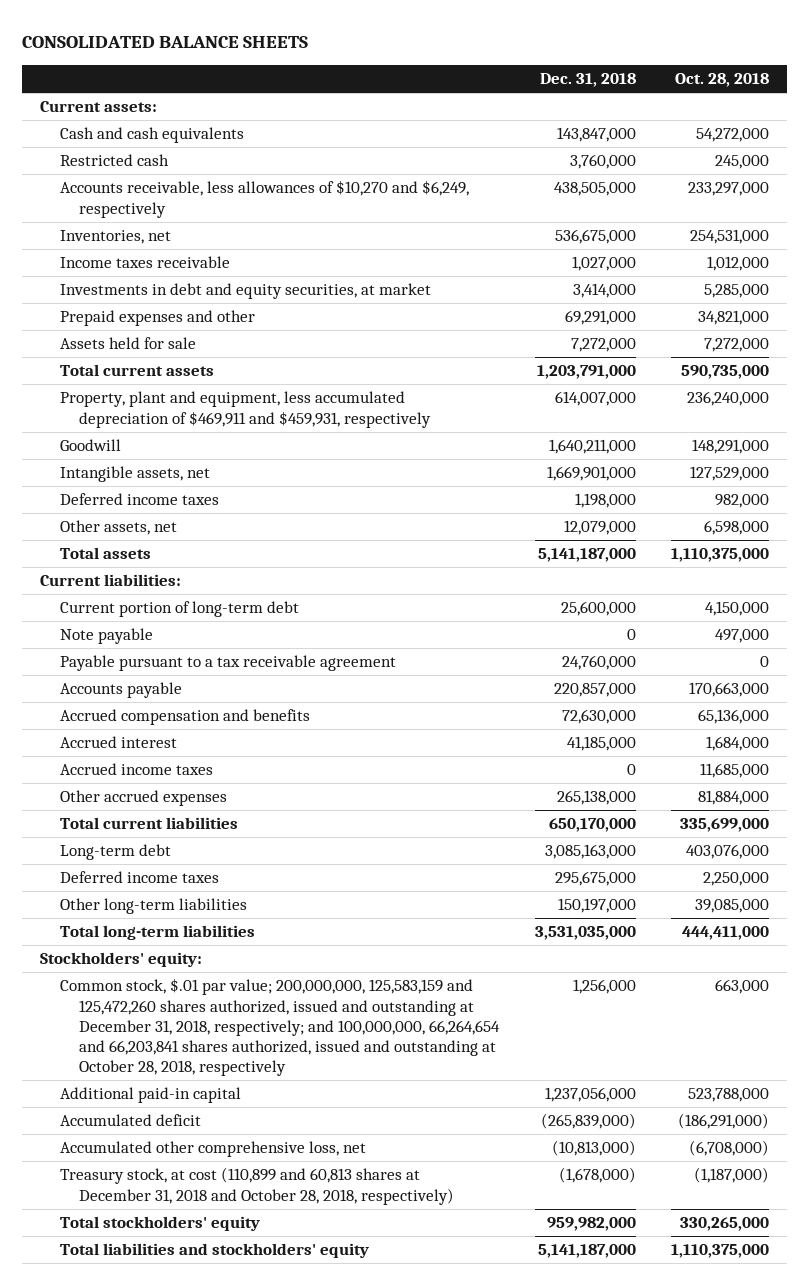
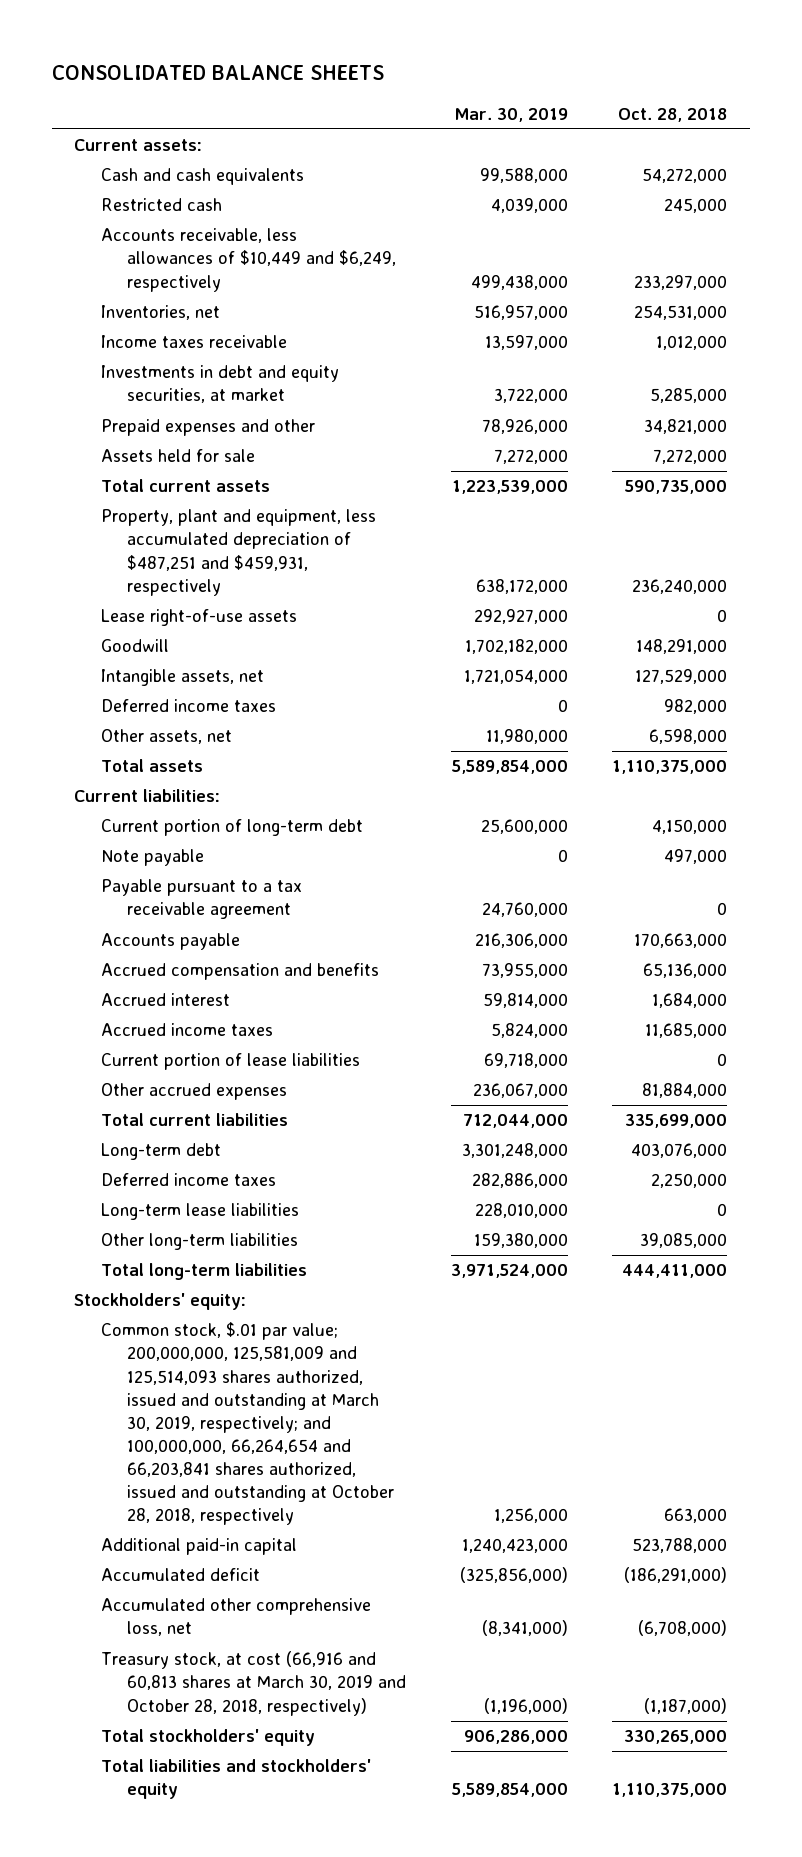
- | Dec. 31, 2018 | Oct. 28, 2018
+ | Mar. 30, 2019 | Oct. 28, 2018
- Accounts receivable, less allowances of $10,270 and $6,249, respectively | 438,505,000 | 233,297,000
+ Accounts receivable, less allowances of $10,449 and $6,249, respectively | 499,438,000 | 233,297,000
- Property, plant and equipment, less accumulated depreciation of $469,911 and $459,931, respectively | 614,007,000 | 236,240,000
+ Property, plant and equipment, less accumulated depreciation of $487,251 and $459,931, respectively | 638,172,000 | 236,240,000
+ Lease right-of-use assets | 292,927,000 | 0
+ Current portion of lease liabilities | 69,718,000 | 0
+ Long-term lease liabilities | 228,010,000 | 0
- Common stock, $.01 par value; 200,000,000, 125,583,159 and 125,472,260 shares authorized, issued and outstanding at December 31, 2018, respectively; and 100,000,000, 66,264,654 and 66,203,841 shares authorized, issued and outstanding at October 28, 2018, respectively | 1,256,000 | 663,000
+ Common stock, $.01 par value; 200,000,000, 125,581,009 and 125,514,093 shares authorized, issued and outstanding at March 30, 2019, respectively; and 100,000,000, 66,264,654 and 66,203,841 shares authorized, issued and outstanding at October 28, 2018, respectively | 1,256,000 | 663,000
- Treasury stock, at cost (110,899 and 60,813 shares at December 31, 2018 and October 28, 2018, respectively) | (1,678,000) | (1,187,000)
+ Treasury stock, at cost (66,916 and 60,813 shares at March 30, 2019 and October 28, 2018, respectively) | (1,196,000) | (1,187,000)

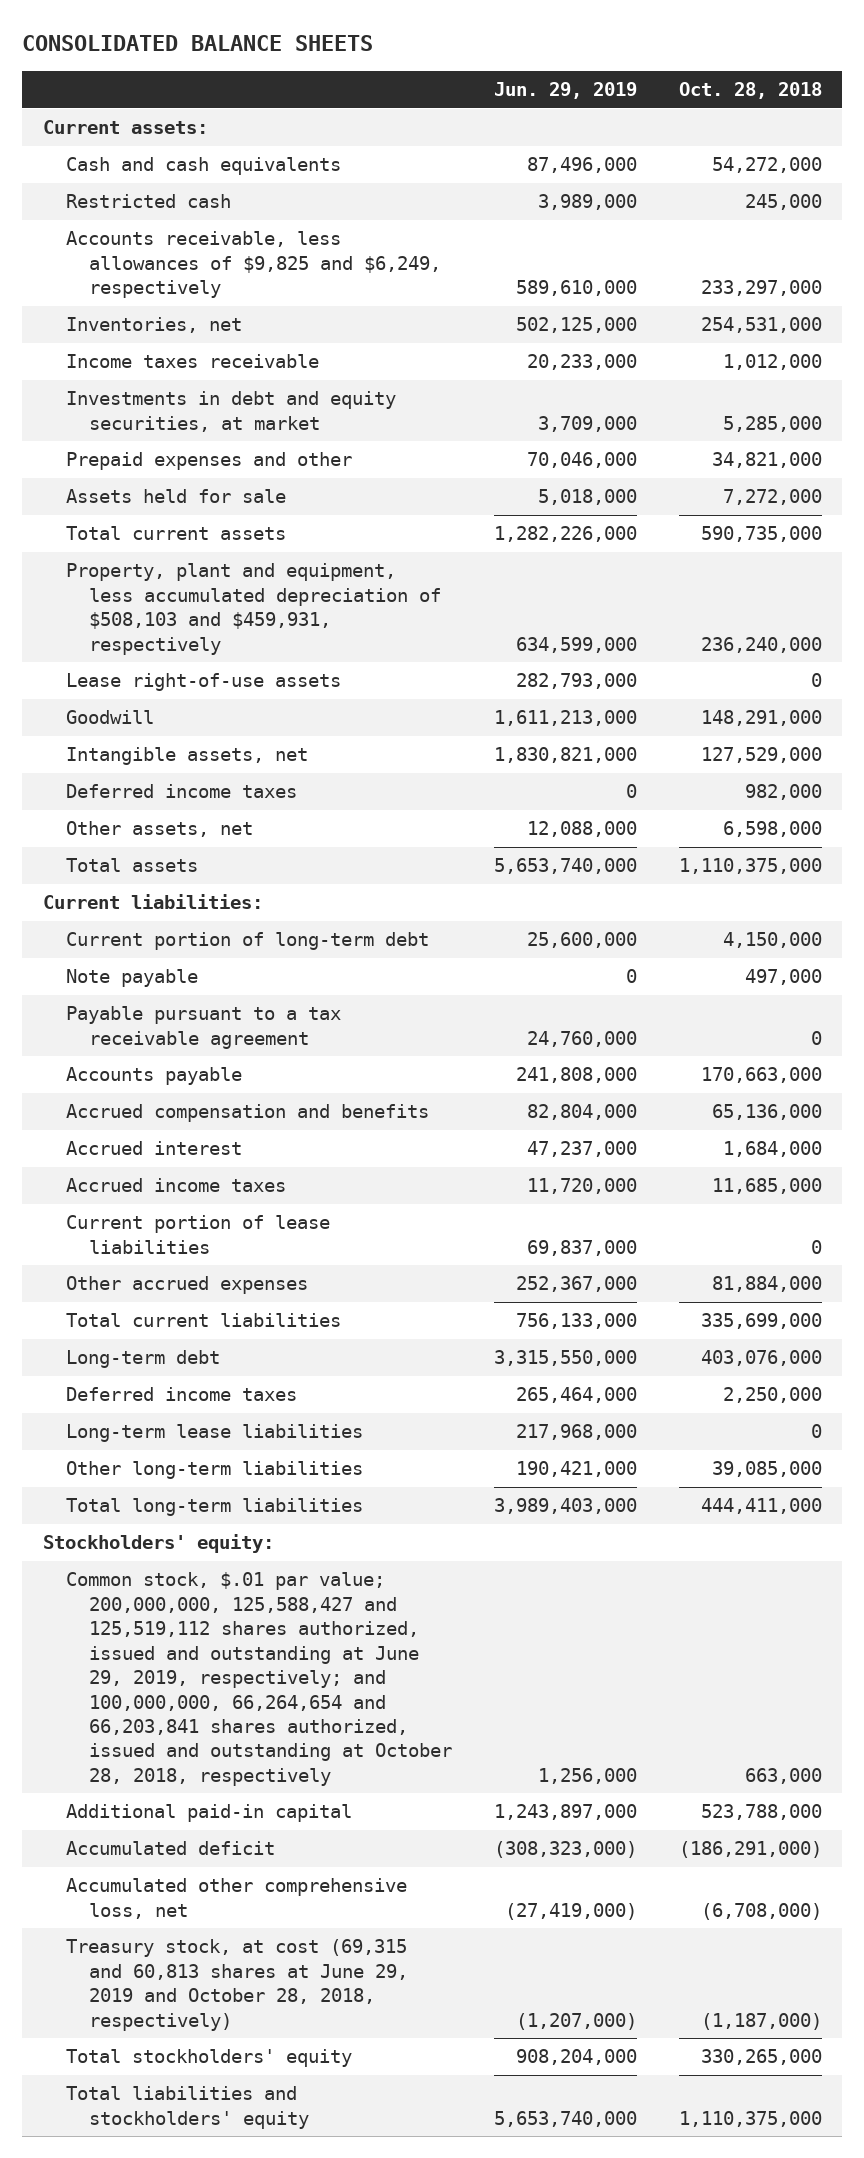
- | Mar. 30, 2019 | Oct. 28, 2018
+ | Jun. 29, 2019 | Oct. 28, 2018
- Accounts receivable, less allowances of $10,449 and $6,249, respectively | 499,438,000 | 233,297,000
+ Accounts receivable, less allowances of $9,825 and $6,249, respectively | 589,610,000 | 233,297,000
- Property, plant and equipment, less accumulated depreciation of $487,251 and $459,931, respectively | 638,172,000 | 236,240,000
+ Property, plant and equipment, less accumulated depreciation of $508,103 and $459,931, respectively | 634,599,000 | 236,240,000
- Common stock, $.01 par value; 200,000,000, 125,581,009 and 125,514,093 shares authorized, issued and outstanding at March 30, 2019, respectively; and 100,000,000, 66,264,654 and 66,203,841 shares authorized, issued and outstanding at October 28, 2018, respectively | 1,256,000 | 663,000
+ Common stock, $.01 par value; 200,000,000, 125,588,427 and 125,519,112 shares authorized, issued and outstanding at June 29, 2019, respectively; and 100,000,000, 66,264,654 and 66,203,841 shares authorized, issued and outstanding at October 28, 2018, respectively | 1,256,000 | 663,000
- Treasury stock, at cost (66,916 and 60,813 shares at March 30, 2019 and October 28, 2018, respectively) | (1,196,000) | (1,187,000)
+ Treasury stock, at cost (69,315 and 60,813 shares at June 29, 2019 and October 28, 2018, respectively) | (1,207,000) | (1,187,000)

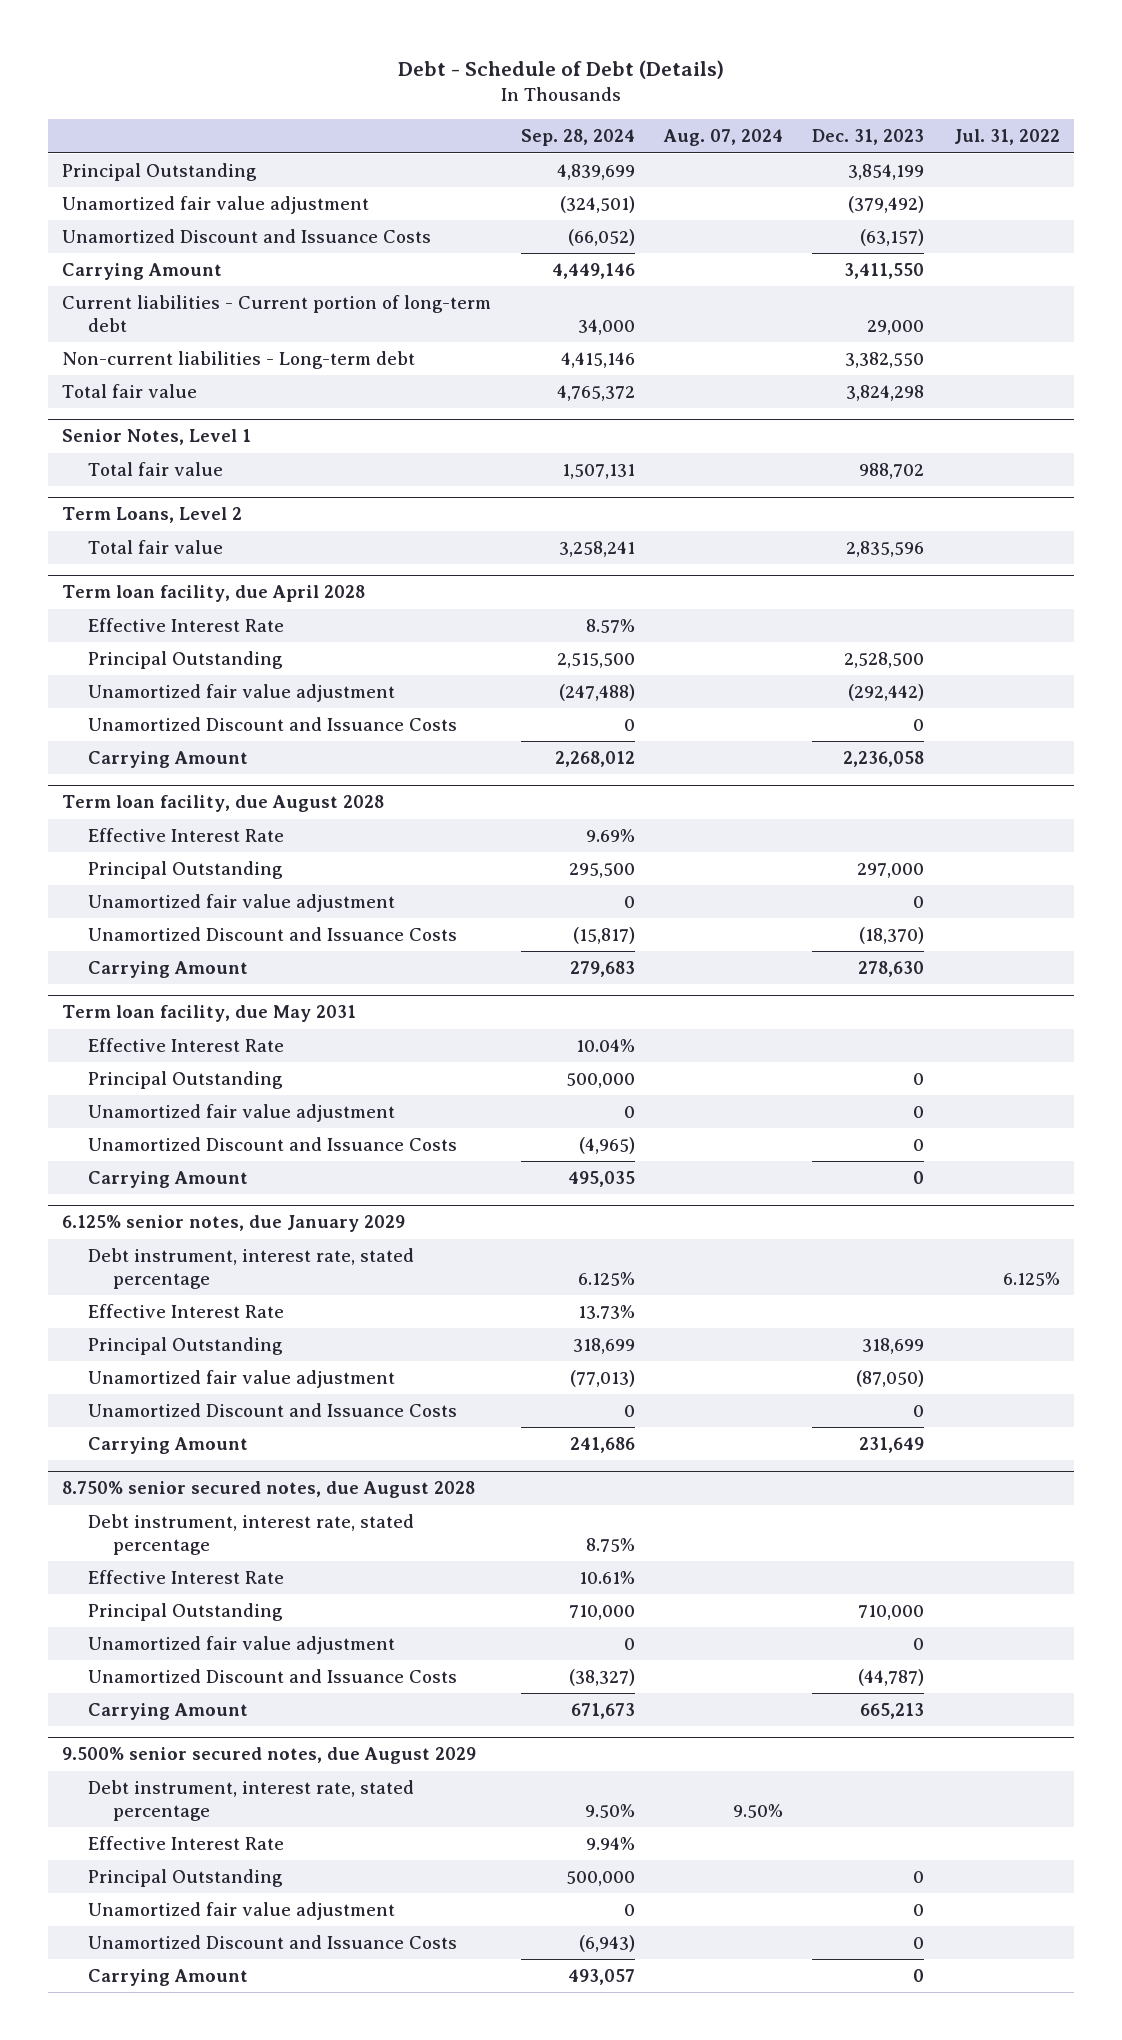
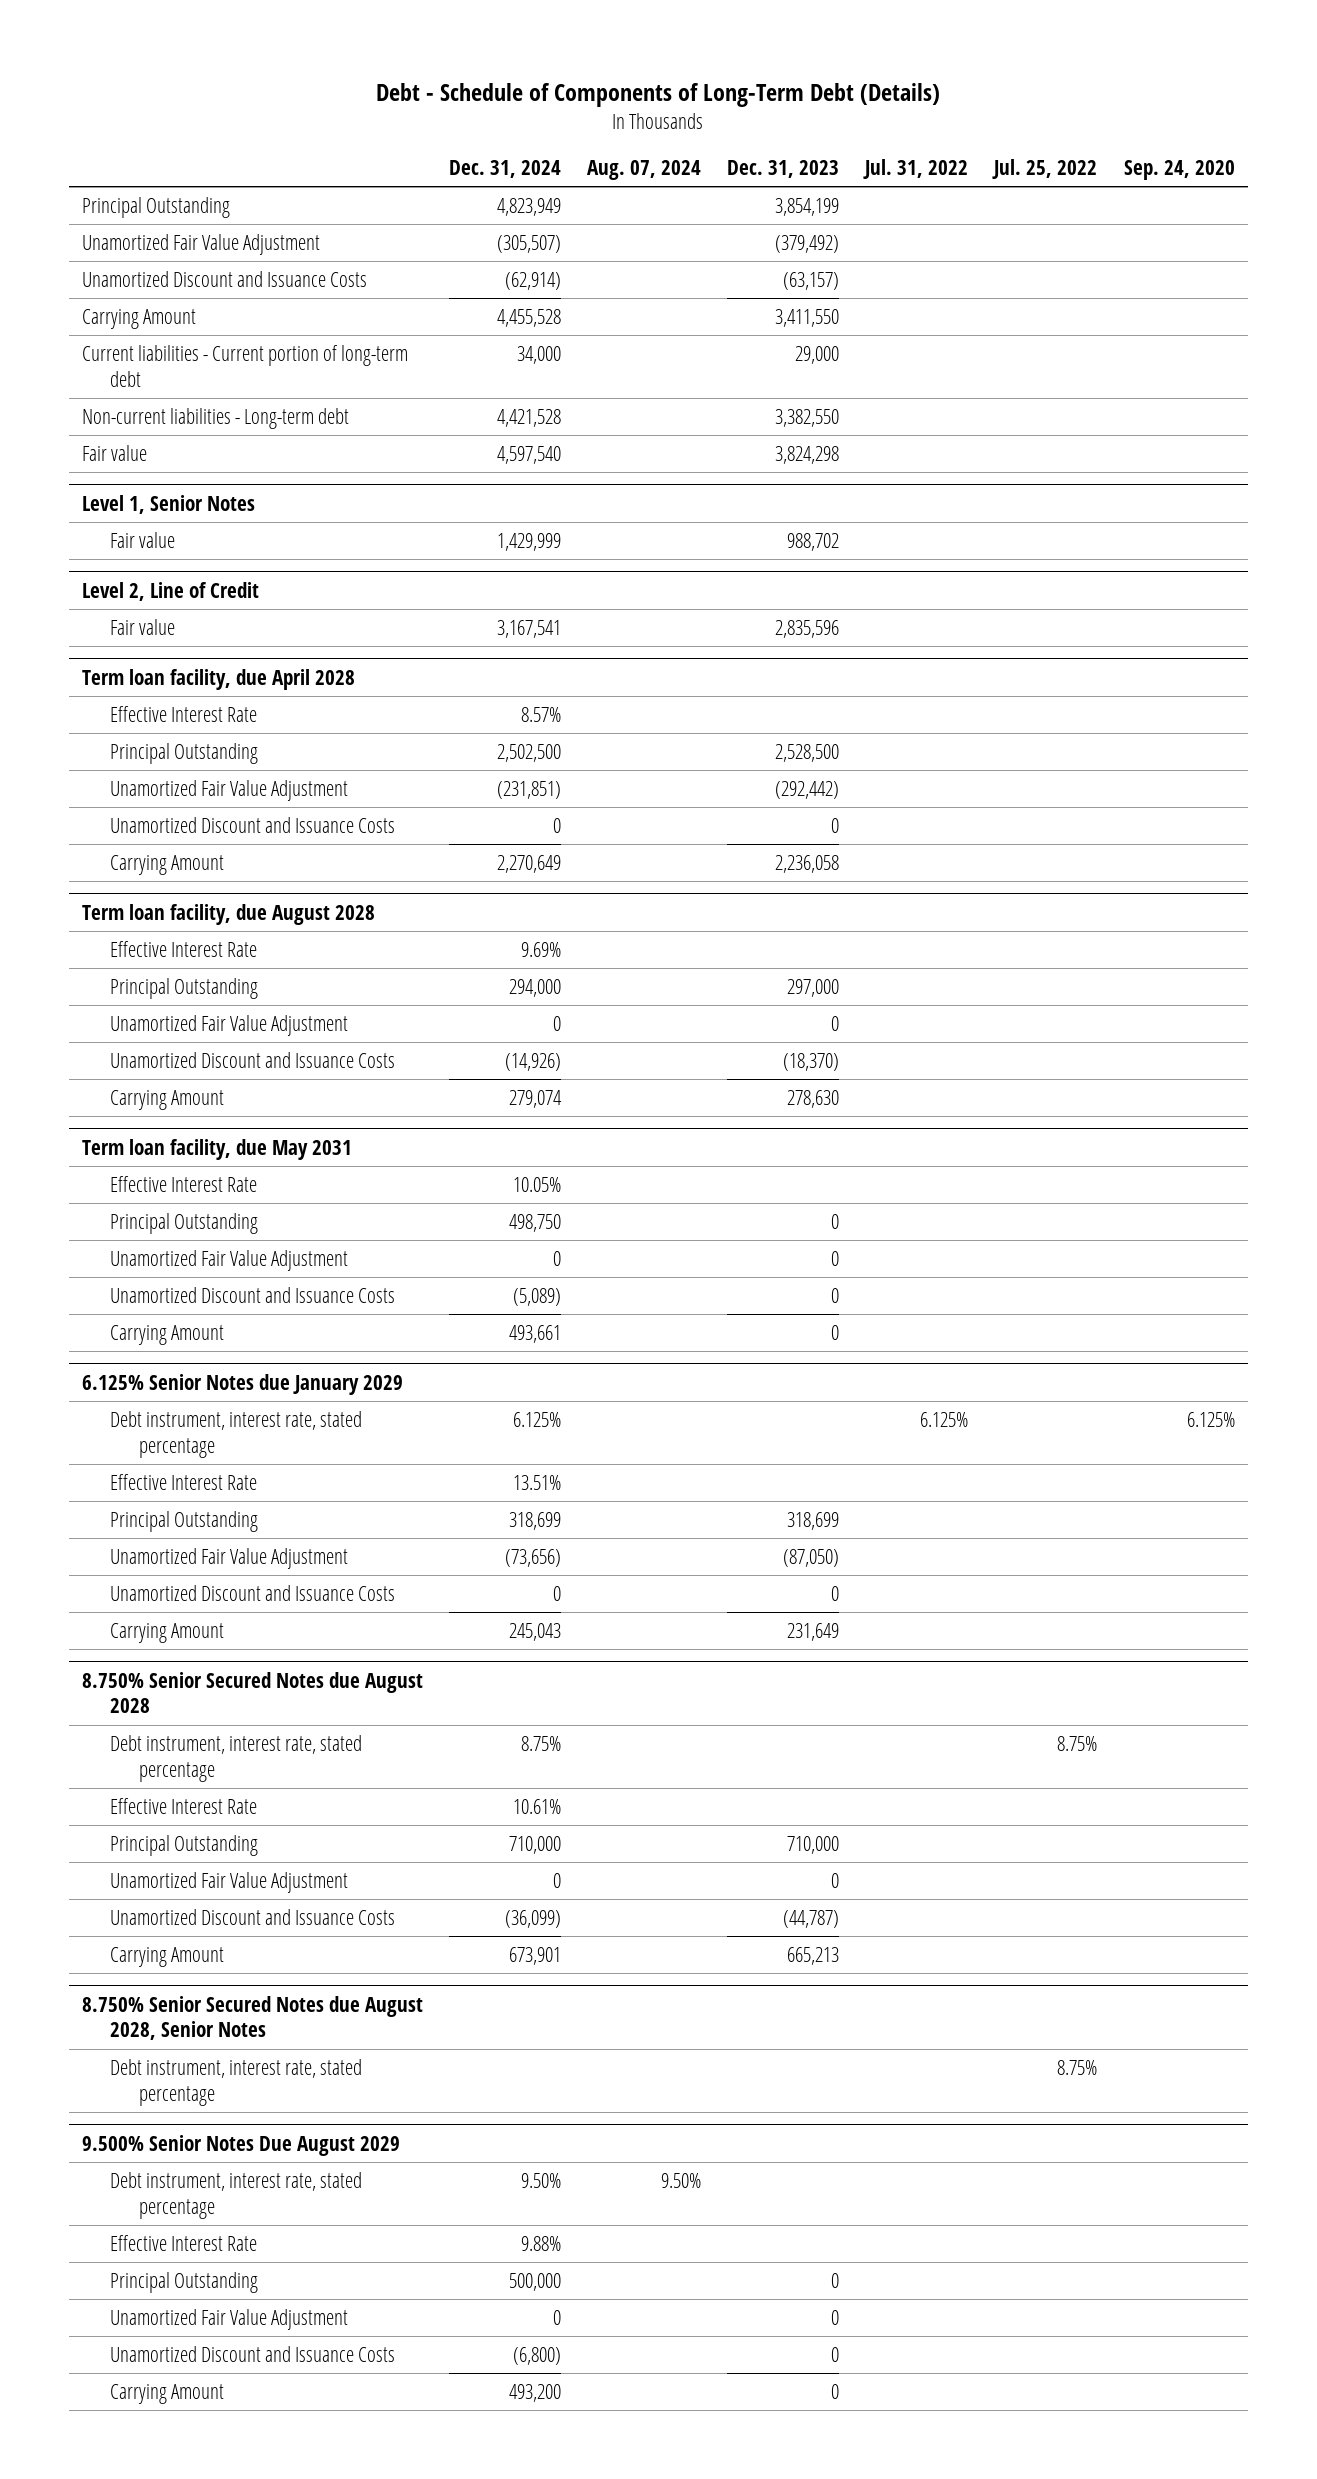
- Debt - Schedule of Debt (Details)
+ Debt - Schedule of Components of Long-Term Debt (Details)
- | Sep. 28, 2024 | Aug. 07, 2024 | Dec. 31, 2023 | Jul. 31, 2022
+ | Dec. 31, 2024 | Aug. 07, 2024 | Dec. 31, 2023 | Jul. 31, 2022 | Jul. 25, 2022 | Sep. 24, 2020
- Unamortized fair value adjustment | (324,501) | | (379,492) |
+ Unamortized Fair Value Adjustment | (305,507) | | (379,492) | | |
- Total fair value | 4,765,372 | | 3,824,298 |
- Senior Notes, Level 1
- Total fair value | 1,507,131 | | 988,702 |
- Term Loans, Level 2
- Total fair value | 3,258,241 | | 2,835,596 |
+ Fair value | 4,597,540 | | 3,824,298 | | |
+ Level 1, Senior Notes
+ Fair value | 1,429,999 | | 988,702 | | |
+ Level 2, Line of Credit
+ Fair value | 3,167,541 | | 2,835,596 | | |
@ Term loan facility, due April 2028
- Unamortized fair value adjustment | (247,488) | | (292,442) |
+ Unamortized Fair Value Adjustment | (231,851) | | (292,442) | | |
@ Term loan facility, due August 2028
- Unamortized fair value adjustment | 0 | | 0 |
+ Unamortized Fair Value Adjustment | 0 | | 0 | | |
@ Term loan facility, due May 2031
- Unamortized fair value adjustment | 0 | | 0 |
+ Unamortized Fair Value Adjustment | 0 | | 0 | | |
- 6.125% senior notes, due January 2029
+ 6.125% Senior Notes due January 2029
- Unamortized fair value adjustment | (77,013) | | (87,050) |
+ Unamortized Fair Value Adjustment | (73,656) | | (87,050) | | |
- 8.750% senior secured notes, due August 2028
+ 8.750% Senior Secured Notes due August 2028
- Unamortized fair value adjustment | 0 | | 0 |
+ Unamortized Fair Value Adjustment | 0 | | 0 | | |
- 9.500% senior secured notes, due August 2029
+ 8.750% Senior Secured Notes due August 2028, Senior Notes
+ Debt instrument, interest rate, stated percentage | | | | | 8.75% |
+ 9.500% Senior Notes Due August 2029
- Unamortized fair value adjustment | 0 | | 0 |
+ Unamortized Fair Value Adjustment | 0 | | 0 | | |

